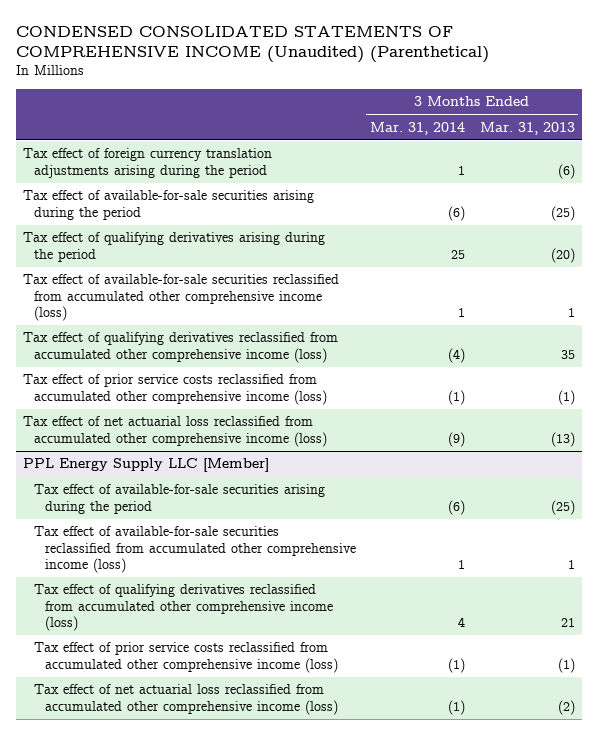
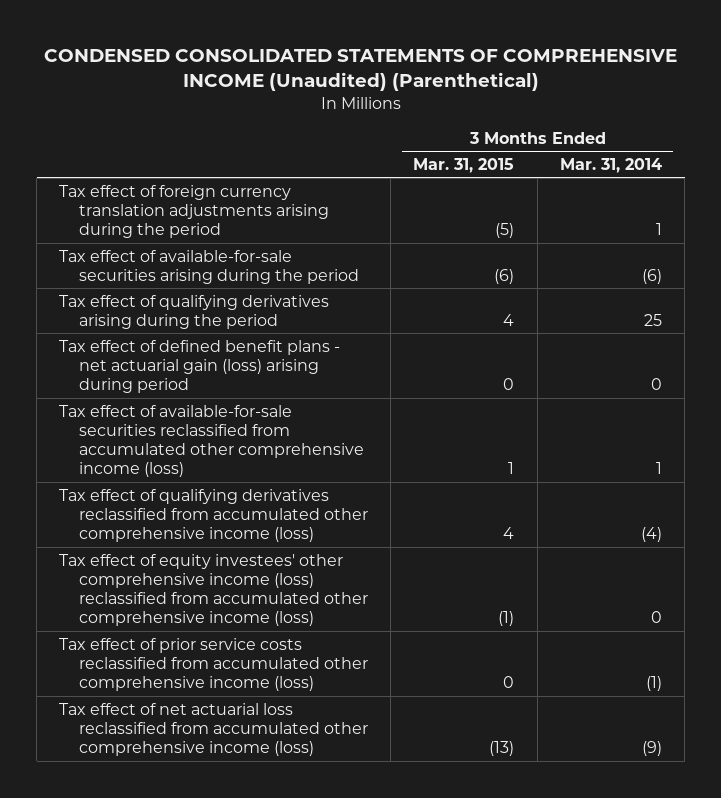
- | 3 Months Ended Mar. 31, 2014 | 3 Months Ended Mar. 31, 2013
+ | 3 Months Ended Mar. 31, 2015 | 3 Months Ended Mar. 31, 2014
+ Tax effect of defined benefit plans - net actuarial gain (loss) arising during period | 0 | 0
+ Tax effect of equity investees' other comprehensive income (loss) reclassified from accumulated other comprehensive income (loss) | (1) | 0
- PPL Energy Supply LLC [Member]
- Tax effect of available-for-sale securities arising during the period | (6) | (25)
- Tax effect of available-for-sale securities reclassified from accumulated other comprehensive income (loss) | 1 | 1
- Tax effect of qualifying derivatives reclassified from accumulated other comprehensive income (loss) | 4 | 21
- Tax effect of prior service costs reclassified from accumulated other comprehensive income (loss) | (1) | (1)
- Tax effect of net actuarial loss reclassified from accumulated other comprehensive income (loss) | (1) | (2)

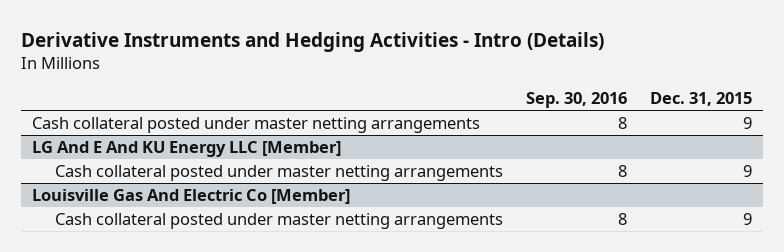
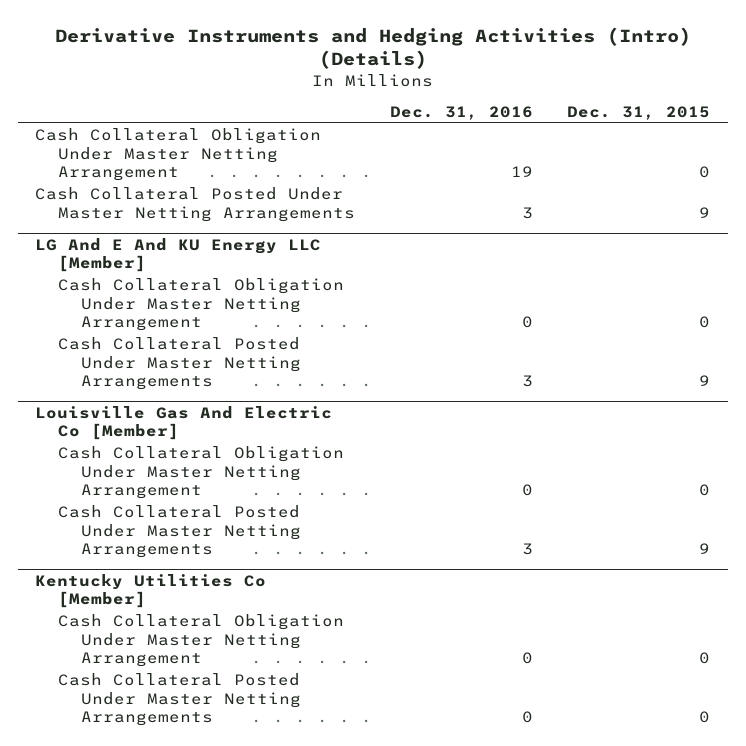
- Derivative Instruments and Hedging Activities - Intro (Details)
+ Derivative Instruments and Hedging Activities (Intro) (Details)
- | Sep. 30, 2016 | Dec. 31, 2015
+ | Dec. 31, 2016 | Dec. 31, 2015
- Cash collateral posted under master netting arrangements | 8 | 9
+ Cash Collateral Obligation Under Master Netting Arrangement | 19 | 0
+ Cash Collateral Posted Under Master Netting Arrangements | 3 | 9
@ LG And E And KU Energy LLC [Member]
- Cash collateral posted under master netting arrangements | 8 | 9
+ Cash Collateral Obligation Under Master Netting Arrangement | 0 | 0
+ Cash Collateral Posted Under Master Netting Arrangements | 3 | 9
@ Louisville Gas And Electric Co [Member]
- Cash collateral posted under master netting arrangements | 8 | 9
+ Cash Collateral Obligation Under Master Netting Arrangement | 0 | 0
+ Cash Collateral Posted Under Master Netting Arrangements | 3 | 9
+ Kentucky Utilities Co [Member]
+ Cash Collateral Obligation Under Master Netting Arrangement | 0 | 0
+ Cash Collateral Posted Under Master Netting Arrangements | 0 | 0

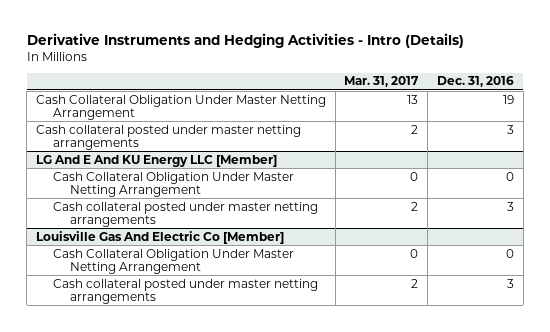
- Derivative Instruments and Hedging Activities (Intro) (Details)
+ Derivative Instruments and Hedging Activities - Intro (Details)
- | Dec. 31, 2016 | Dec. 31, 2015
+ | Mar. 31, 2017 | Dec. 31, 2016
- Cash Collateral Posted Under Master Netting Arrangements | 3 | 9
+ Cash collateral posted under master netting arrangements | 2 | 3
@ LG And E And KU Energy LLC [Member]
- Cash Collateral Posted Under Master Netting Arrangements | 3 | 9
+ Cash collateral posted under master netting arrangements | 2 | 3
@ Louisville Gas And Electric Co [Member]
- Cash Collateral Posted Under Master Netting Arrangements | 3 | 9
- Kentucky Utilities Co [Member]
- Cash Collateral Obligation Under Master Netting Arrangement | 0 | 0
- Cash Collateral Posted Under Master Netting Arrangements | 0 | 0
@ Louisville Gas And Electric Co [Member]
+ Cash collateral posted under master netting arrangements | 2 | 3

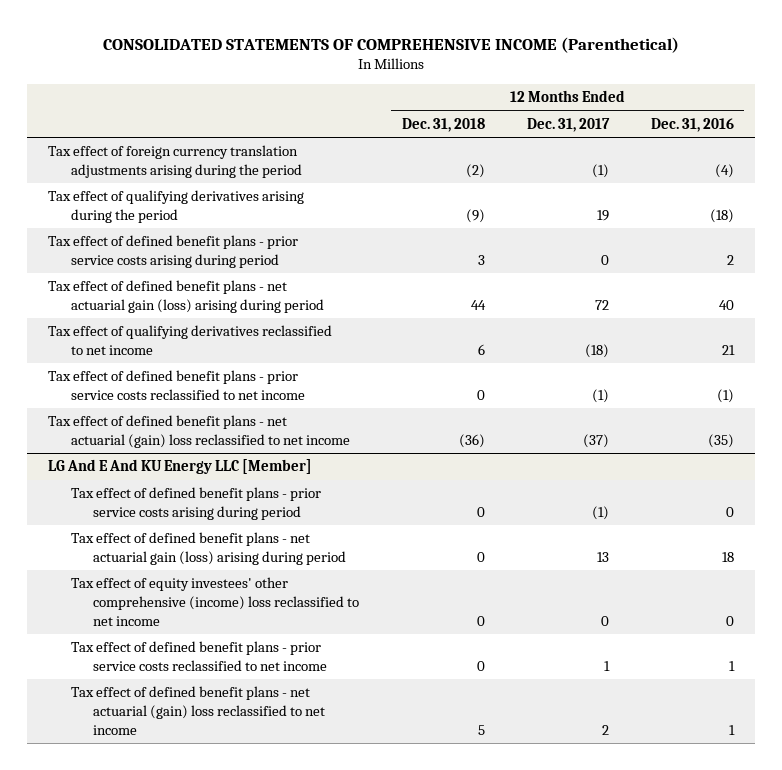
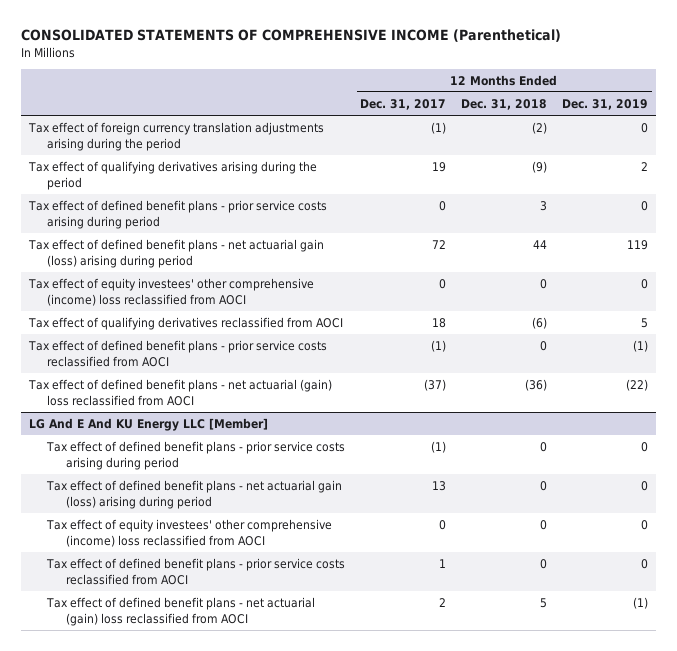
- | 12 Months Ended Dec. 31, 2018 | 12 Months Ended Dec. 31, 2017 | 12 Months Ended Dec. 31, 2016
+ | 12 Months Ended Dec. 31, 2017 | 12 Months Ended Dec. 31, 2018 | 12 Months Ended Dec. 31, 2019
- Tax effect of qualifying derivatives reclassified to net income | 6 | (18) | 21
- Tax effect of defined benefit plans - prior service costs reclassified to net income | 0 | (1) | (1)
- Tax effect of defined benefit plans - net actuarial (gain) loss reclassified to net income | (36) | (37) | (35)
+ Tax effect of equity investees' other comprehensive (income) loss reclassified from AOCI | 0 | 0 | 0
+ Tax effect of qualifying derivatives reclassified from AOCI | 18 | (6) | 5
+ Tax effect of defined benefit plans - prior service costs reclassified from AOCI | (1) | 0 | (1)
+ Tax effect of defined benefit plans - net actuarial (gain) loss reclassified from AOCI | (37) | (36) | (22)
@ LG And E And KU Energy LLC [Member]
- Tax effect of equity investees' other comprehensive (income) loss reclassified to net income | 0 | 0 | 0
- Tax effect of defined benefit plans - prior service costs reclassified to net income | 0 | 1 | 1
- Tax effect of defined benefit plans - net actuarial (gain) loss reclassified to net income | 5 | 2 | 1
+ Tax effect of equity investees' other comprehensive (income) loss reclassified from AOCI | 0 | 0 | 0
+ Tax effect of defined benefit plans - prior service costs reclassified from AOCI | 1 | 0 | 0
+ Tax effect of defined benefit plans - net actuarial (gain) loss reclassified from AOCI | 2 | 5 | (1)

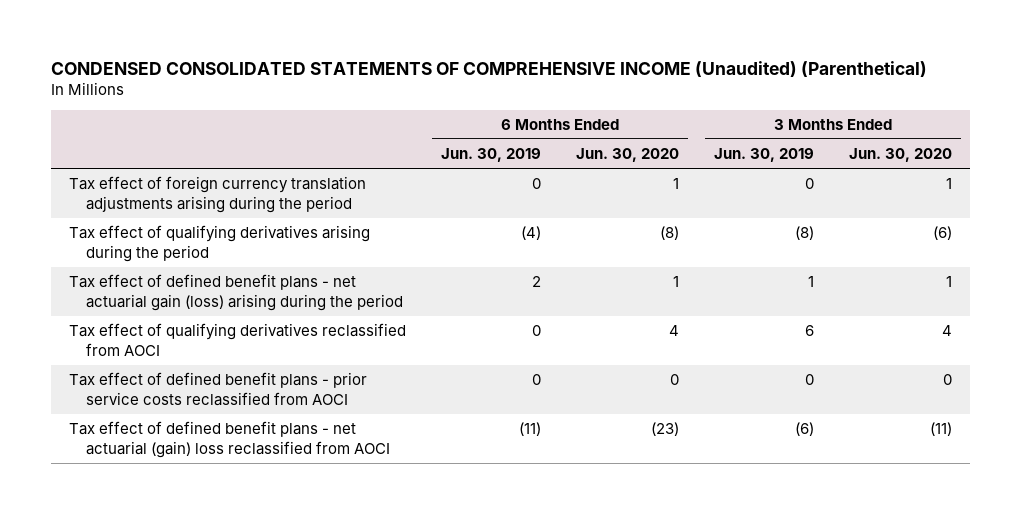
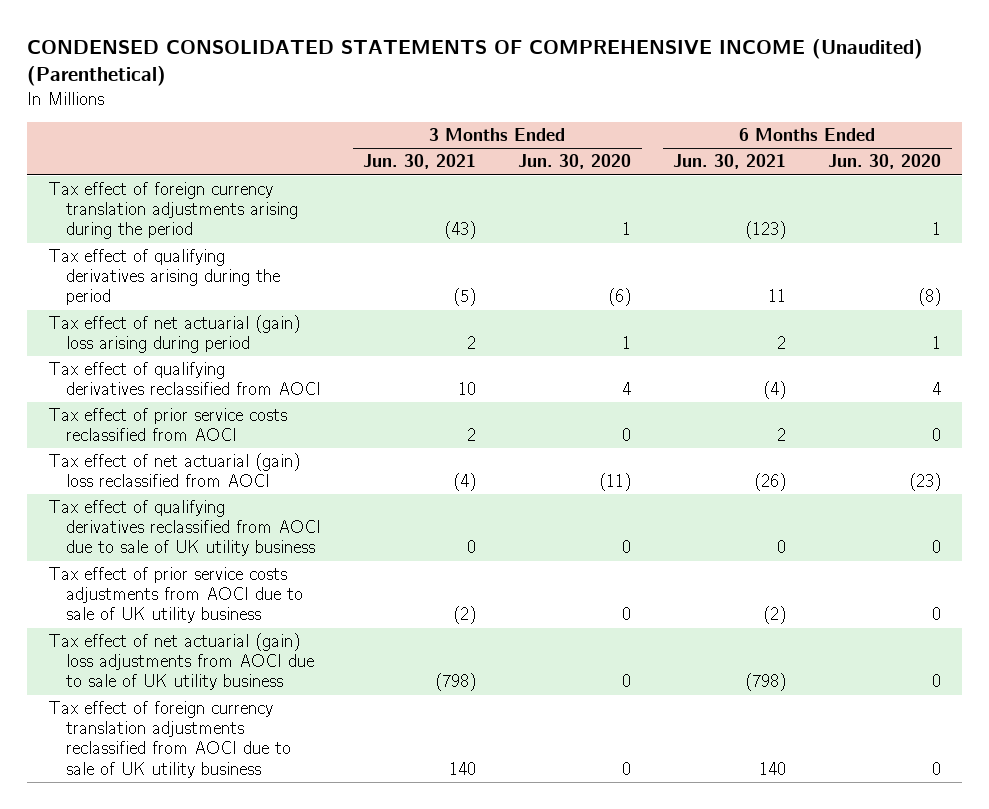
- | 6 Months Ended Jun. 30, 2019 | 6 Months Ended Jun. 30, 2020 | 3 Months Ended Jun. 30, 2019 | 3 Months Ended Jun. 30, 2020
+ | 3 Months Ended Jun. 30, 2021 | 3 Months Ended Jun. 30, 2020 | 6 Months Ended Jun. 30, 2021 | 6 Months Ended Jun. 30, 2020
- Tax effect of defined benefit plans - net actuarial gain (loss) arising during the period | 2 | 1 | 1 | 1
+ Tax effect of net actuarial (gain) loss arising during period | 2 | 1 | 2 | 1
- Tax effect of defined benefit plans - prior service costs reclassified from AOCI | 0 | 0 | 0 | 0
- Tax effect of defined benefit plans - net actuarial (gain) loss reclassified from AOCI | (11) | (23) | (6) | (11)
+ Tax effect of prior service costs reclassified from AOCI | 2 | 0 | 2 | 0
+ Tax effect of net actuarial (gain) loss reclassified from AOCI | (4) | (11) | (26) | (23)
+ Tax effect of qualifying derivatives reclassified from AOCI due to sale of UK utility business | 0 | 0 | 0 | 0
+ Tax effect of prior service costs adjustments from AOCI due to sale of UK utility business | (2) | 0 | (2) | 0
+ Tax effect of net actuarial (gain) loss adjustments from AOCI due to sale of UK utility business | (798) | 0 | (798) | 0
+ Tax effect of foreign currency translation adjustments reclassified from AOCI due to sale of UK utility business | 140 | 0 | 140 | 0

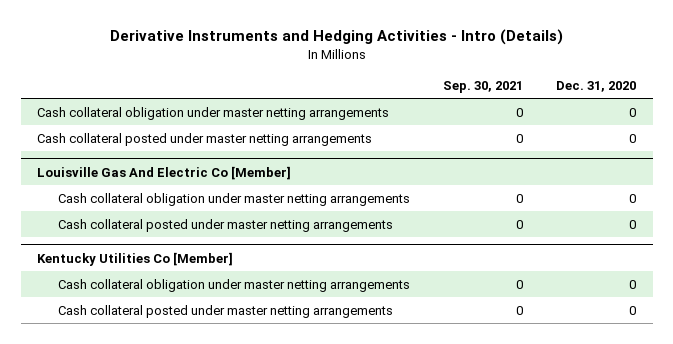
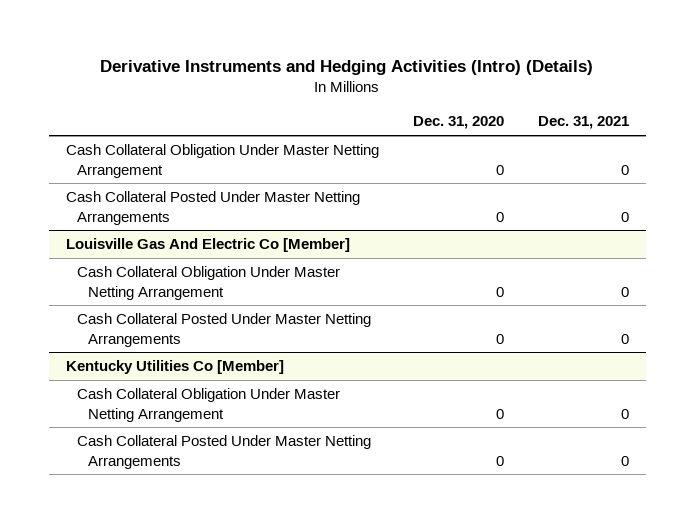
- Derivative Instruments and Hedging Activities - Intro (Details)
+ Derivative Instruments and Hedging Activities (Intro) (Details)
- | Sep. 30, 2021 | Dec. 31, 2020
+ | Dec. 31, 2020 | Dec. 31, 2021
- Cash collateral obligation under master netting arrangements | 0 | 0
- Cash collateral posted under master netting arrangements | 0 | 0
+ Cash Collateral Obligation Under Master Netting Arrangement | 0 | 0
+ Cash Collateral Posted Under Master Netting Arrangements | 0 | 0
@ Louisville Gas And Electric Co [Member]
- Cash collateral obligation under master netting arrangements | 0 | 0
- Cash collateral posted under master netting arrangements | 0 | 0
+ Cash Collateral Obligation Under Master Netting Arrangement | 0 | 0
+ Cash Collateral Posted Under Master Netting Arrangements | 0 | 0
@ Kentucky Utilities Co [Member]
- Cash collateral obligation under master netting arrangements | 0 | 0
- Cash collateral posted under master netting arrangements | 0 | 0
+ Cash Collateral Obligation Under Master Netting Arrangement | 0 | 0
+ Cash Collateral Posted Under Master Netting Arrangements | 0 | 0

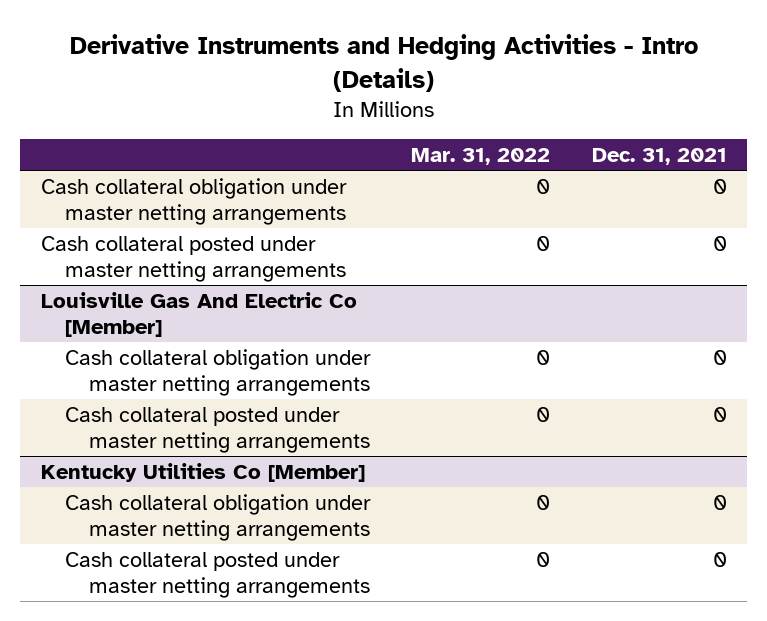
- Derivative Instruments and Hedging Activities (Intro) (Details)
+ Derivative Instruments and Hedging Activities - Intro (Details)
- | Dec. 31, 2020 | Dec. 31, 2021
+ | Mar. 31, 2022 | Dec. 31, 2021
- Cash Collateral Obligation Under Master Netting Arrangement | 0 | 0
- Cash Collateral Posted Under Master Netting Arrangements | 0 | 0
+ Cash collateral obligation under master netting arrangements | 0 | 0
+ Cash collateral posted under master netting arrangements | 0 | 0
@ Louisville Gas And Electric Co [Member]
- Cash Collateral Obligation Under Master Netting Arrangement | 0 | 0
- Cash Collateral Posted Under Master Netting Arrangements | 0 | 0
+ Cash collateral obligation under master netting arrangements | 0 | 0
+ Cash collateral posted under master netting arrangements | 0 | 0
@ Kentucky Utilities Co [Member]
- Cash Collateral Obligation Under Master Netting Arrangement | 0 | 0
- Cash Collateral Posted Under Master Netting Arrangements | 0 | 0
+ Cash collateral obligation under master netting arrangements | 0 | 0
+ Cash collateral posted under master netting arrangements | 0 | 0

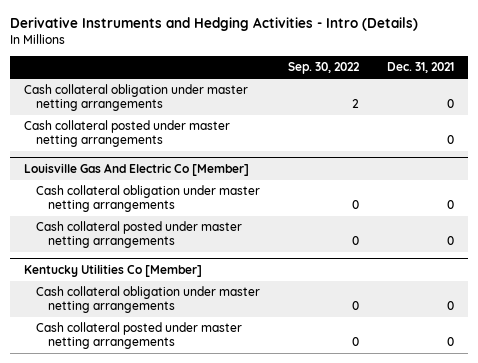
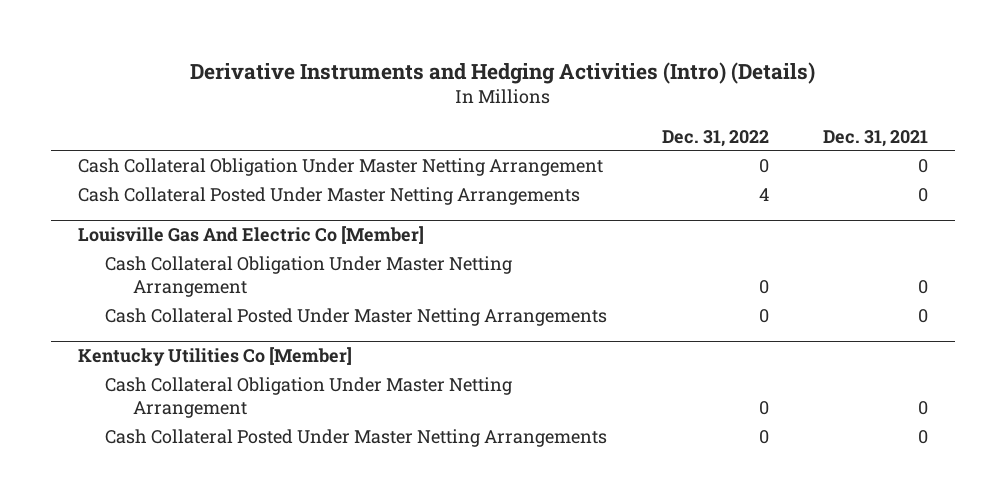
- Derivative Instruments and Hedging Activities - Intro (Details)
+ Derivative Instruments and Hedging Activities (Intro) (Details)
- | Sep. 30, 2022 | Dec. 31, 2021
+ | Dec. 31, 2022 | Dec. 31, 2021
- Cash collateral obligation under master netting arrangements | 2 | 0
- Cash collateral posted under master netting arrangements | | 0
+ Cash Collateral Obligation Under Master Netting Arrangement | 0 | 0
+ Cash Collateral Posted Under Master Netting Arrangements | 4 | 0
@ Louisville Gas And Electric Co [Member]
- Cash collateral obligation under master netting arrangements | 0 | 0
- Cash collateral posted under master netting arrangements | 0 | 0
+ Cash Collateral Obligation Under Master Netting Arrangement | 0 | 0
+ Cash Collateral Posted Under Master Netting Arrangements | 0 | 0
@ Kentucky Utilities Co [Member]
- Cash collateral obligation under master netting arrangements | 0 | 0
- Cash collateral posted under master netting arrangements | 0 | 0
+ Cash Collateral Obligation Under Master Netting Arrangement | 0 | 0
+ Cash Collateral Posted Under Master Netting Arrangements | 0 | 0

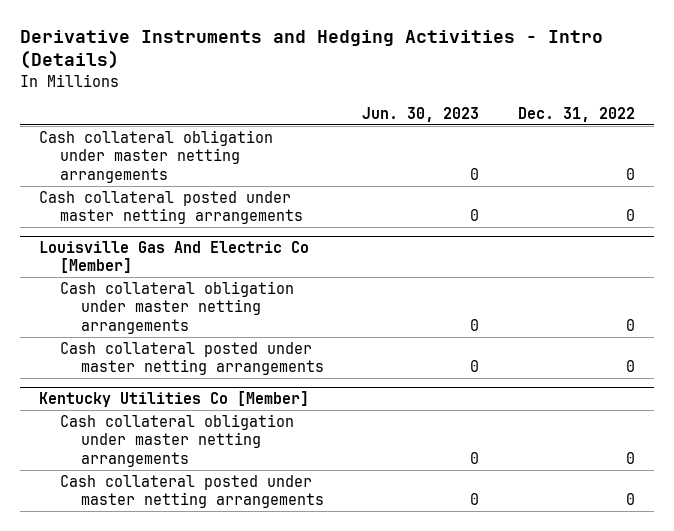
- Derivative Instruments and Hedging Activities (Intro) (Details)
+ Derivative Instruments and Hedging Activities - Intro (Details)
- | Dec. 31, 2022 | Dec. 31, 2021
+ | Jun. 30, 2023 | Dec. 31, 2022
- Cash Collateral Obligation Under Master Netting Arrangement | 0 | 0
- Cash Collateral Posted Under Master Netting Arrangements | 4 | 0
+ Cash collateral obligation under master netting arrangements | 0 | 0
+ Cash collateral posted under master netting arrangements | 0 | 0
@ Louisville Gas And Electric Co [Member]
- Cash Collateral Obligation Under Master Netting Arrangement | 0 | 0
- Cash Collateral Posted Under Master Netting Arrangements | 0 | 0
+ Cash collateral obligation under master netting arrangements | 0 | 0
+ Cash collateral posted under master netting arrangements | 0 | 0
@ Kentucky Utilities Co [Member]
- Cash Collateral Obligation Under Master Netting Arrangement | 0 | 0
- Cash Collateral Posted Under Master Netting Arrangements | 0 | 0
+ Cash collateral obligation under master netting arrangements | 0 | 0
+ Cash collateral posted under master netting arrangements | 0 | 0

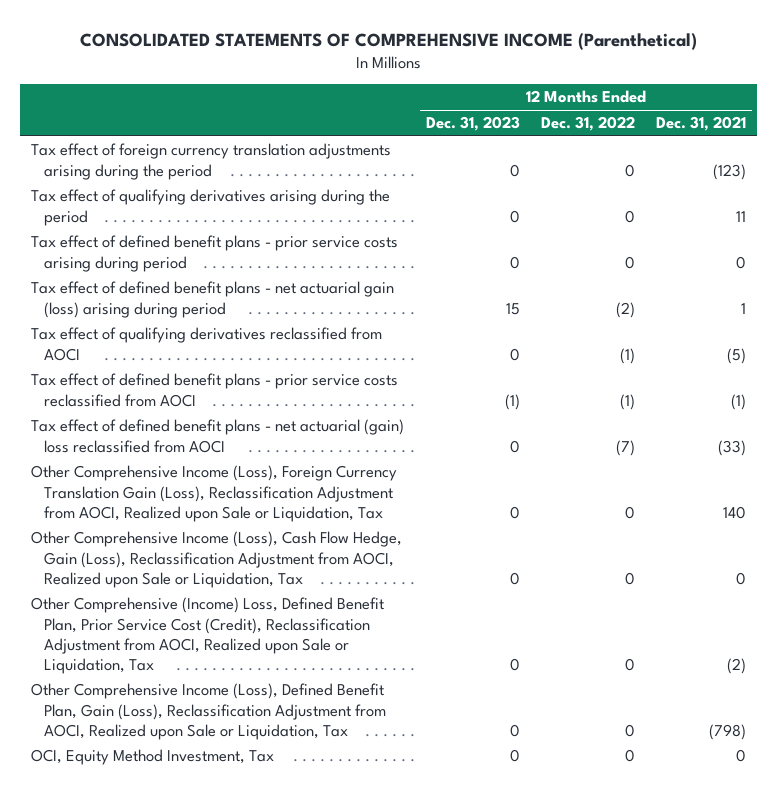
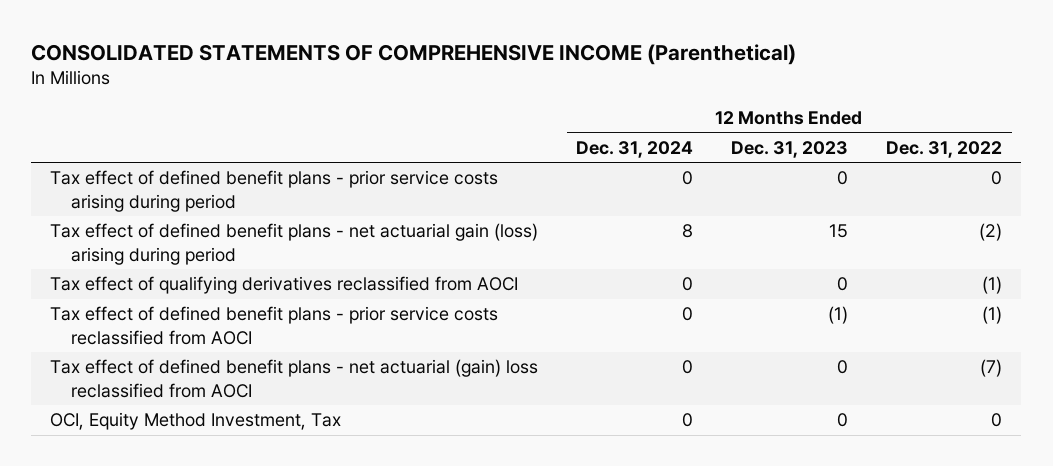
- | 12 Months Ended Dec. 31, 2023 | 12 Months Ended Dec. 31, 2022 | 12 Months Ended Dec. 31, 2021
+ | 12 Months Ended Dec. 31, 2024 | 12 Months Ended Dec. 31, 2023 | 12 Months Ended Dec. 31, 2022
- Tax effect of foreign currency translation adjustments arising during the period | 0 | 0 | (123)
- Tax effect of qualifying derivatives arising during the period | 0 | 0 | 11
- Other Comprehensive Income (Loss), Foreign Currency Translation Gain (Loss), Reclassification Adjustment from AOCI, Realized upon Sale or Liquidation, Tax | 0 | 0 | 140
- Other Comprehensive Income (Loss), Cash Flow Hedge, Gain (Loss), Reclassification Adjustment from AOCI, Realized upon Sale or Liquidation, Tax | 0 | 0 | 0
- Other Comprehensive (Income) Loss, Defined Benefit Plan, Prior Service Cost (Credit), Reclassification Adjustment from AOCI, Realized upon Sale or Liquidation, Tax | 0 | 0 | (2)
- Other Comprehensive Income (Loss), Defined Benefit Plan, Gain (Loss), Reclassification Adjustment from AOCI, Realized upon Sale or Liquidation, Tax | 0 | 0 | (798)

